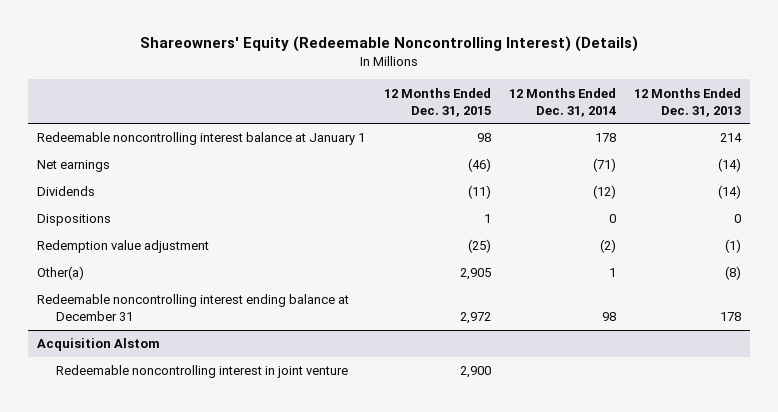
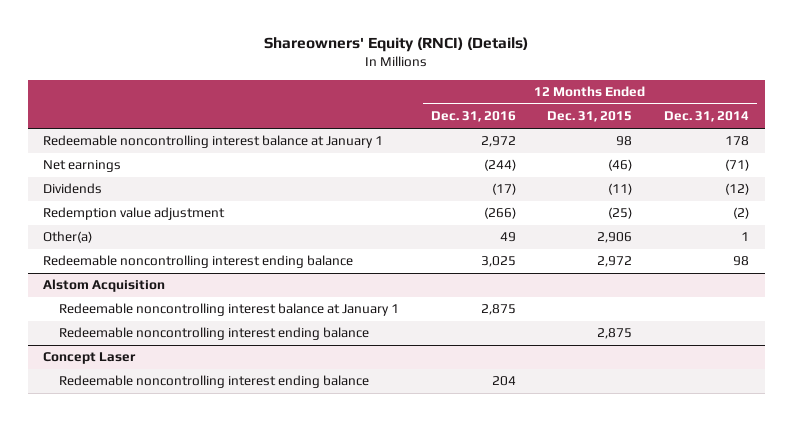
- Shareowners' Equity (Redeemable Noncontrolling Interest) (Details)
+ Shareowners' Equity (RNCI) (Details)
- | 12 Months Ended Dec. 31, 2015 | 12 Months Ended Dec. 31, 2014 | 12 Months Ended Dec. 31, 2013
+ | 12 Months Ended Dec. 31, 2016 | 12 Months Ended Dec. 31, 2015 | 12 Months Ended Dec. 31, 2014
- Dispositions | 1 | 0 | 0
- Other(a) | 2,905 | 1 | (8)
- Redeemable noncontrolling interest ending balance at December 31 | 2,972 | 98 | 178
- Acquisition Alstom
- Redeemable noncontrolling interest in joint venture | 2,900 | |
+ Other(a) | 49 | 2,906 | 1
+ Redeemable noncontrolling interest ending balance | 3,025 | 2,972 | 98
+ Alstom Acquisition
+ Redeemable noncontrolling interest balance at January 1 | 2,875 | |
+ Redeemable noncontrolling interest ending balance | | 2,875 |
+ Concept Laser
+ Redeemable noncontrolling interest ending balance | 204 | |

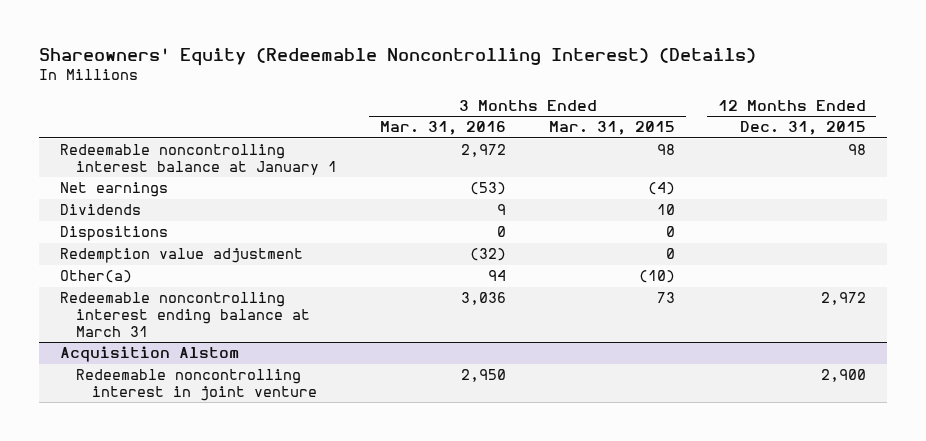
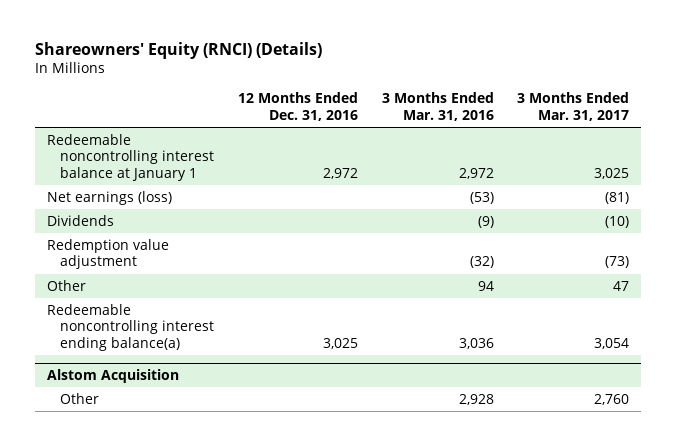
- Shareowners' Equity (Redeemable Noncontrolling Interest) (Details)
+ Shareowners' Equity (RNCI) (Details)
- | 3 Months Ended Mar. 31, 2016 | 3 Months Ended Mar. 31, 2015 | 12 Months Ended Dec. 31, 2015
+ | 12 Months Ended Dec. 31, 2016 | 3 Months Ended Mar. 31, 2016 | 3 Months Ended Mar. 31, 2017
- Net earnings | (53) | (4) |
- Dividends | 9 | 10 |
- Dispositions | 0 | 0 |
+ Net earnings (loss) | | (53) | (81)
+ Dividends | | (9) | (10)
- Other(a) | 94 | (10) |
- Redeemable noncontrolling interest ending balance at March 31 | 3,036 | 73 | 2,972
- Acquisition Alstom
- Redeemable noncontrolling interest in joint venture | 2,950 | | 2,900
+ Other | | 94 | 47
+ Redeemable noncontrolling interest ending balance(a) | 3,025 | 3,036 | 3,054
+ Alstom Acquisition
+ Other | | 2,928 | 2,760

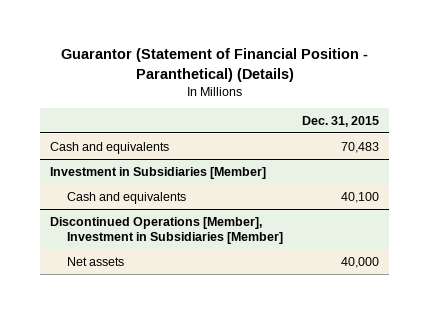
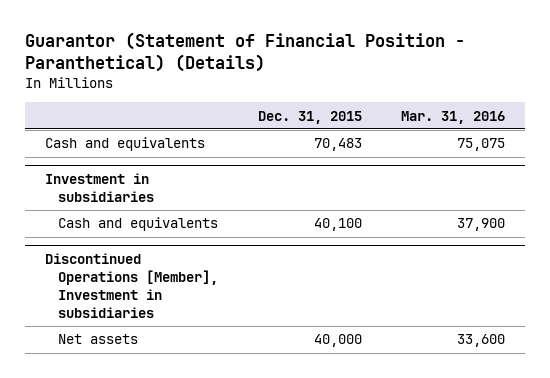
- | Dec. 31, 2015
+ | Dec. 31, 2015 | Mar. 31, 2016
- Investment in Subsidiaries [Member]
+ Investment in subsidiaries
- Discontinued Operations [Member], Investment in Subsidiaries [Member]
+ Discontinued Operations [Member], Investment in subsidiaries

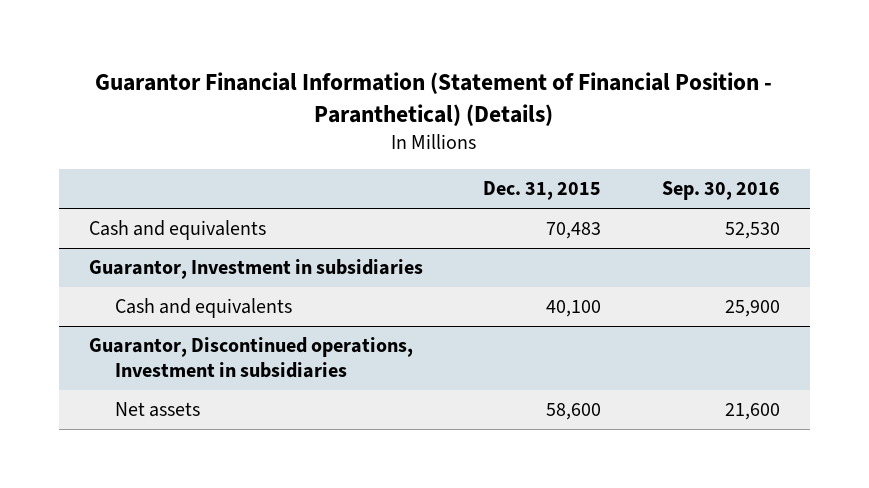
- Guarantor (Statement of Financial Position - Paranthetical) (Details)
+ Guarantor Financial Information (Statement of Financial Position - Paranthetical) (Details)
- | Dec. 31, 2015 | Mar. 31, 2016
+ | Dec. 31, 2015 | Sep. 30, 2016
- Investment in subsidiaries
+ Guarantor, Investment in subsidiaries
- Discontinued Operations [Member], Investment in subsidiaries
- Net assets | 40,000 | 33,600
+ Guarantor, Discontinued operations, Investment in subsidiaries
+ Net assets | 58,600 | 21,600

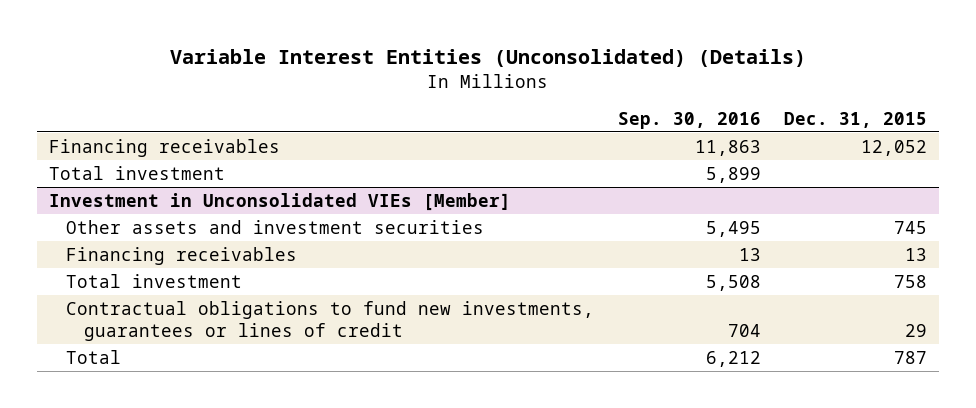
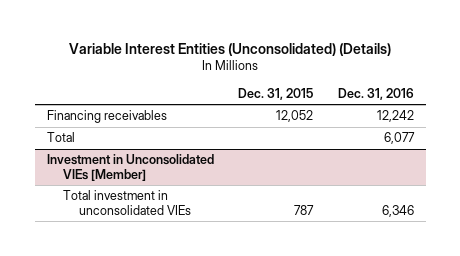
- | Sep. 30, 2016 | Dec. 31, 2015
+ | Dec. 31, 2015 | Dec. 31, 2016
- Total investment | 5,899 |
+ Total | | 6,077
@ Investment in Unconsolidated VIEs [Member]
- Other assets and investment securities | 5,495 | 745
- Financing receivables | 13 | 13
- Total investment | 5,508 | 758
- Contractual obligations to fund new investments, guarantees or lines of credit | 704 | 29
- Total | 6,212 | 787
+ Total investment in unconsolidated VIEs | 787 | 6,346

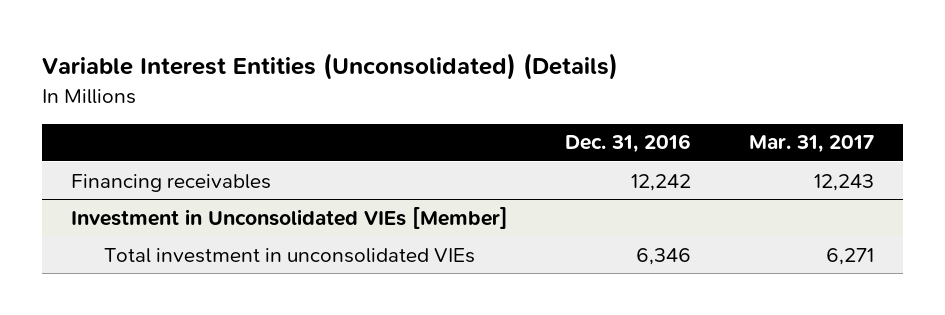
- | Dec. 31, 2015 | Dec. 31, 2016
+ | Dec. 31, 2016 | Mar. 31, 2017
- Total | | 6,077

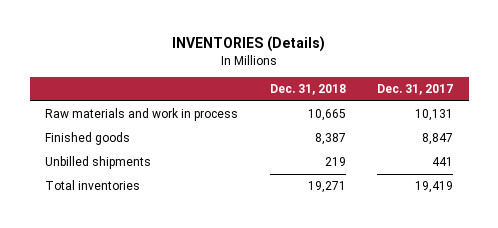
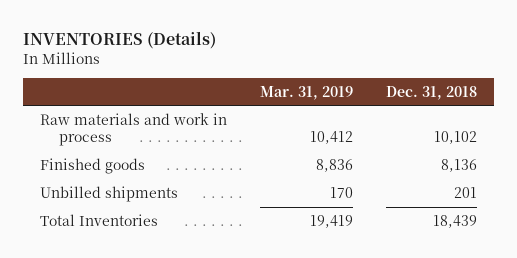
- | Dec. 31, 2018 | Dec. 31, 2017
+ | Mar. 31, 2019 | Dec. 31, 2018
- Raw materials and work in process | 10,665 | 10,131
- Finished goods | 8,387 | 8,847
- Unbilled shipments | 219 | 441
- Total inventories | 19,271 | 19,419
+ Raw materials and work in process | 10,412 | 10,102
+ Finished goods | 8,836 | 8,136
+ Unbilled shipments | 170 | 201
+ Total Inventories | 19,419 | 18,439

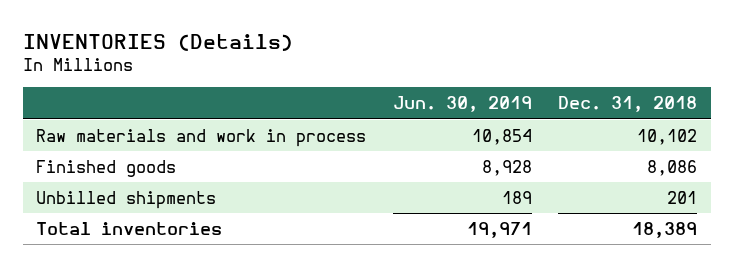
- | Mar. 31, 2019 | Dec. 31, 2018
+ | Jun. 30, 2019 | Dec. 31, 2018
- Finished goods | 8,836 | 8,136
+ Finished goods | 8,928 | 8,086
- Total Inventories | 19,419 | 18,439
+ Total inventories | 19,971 | 18,389

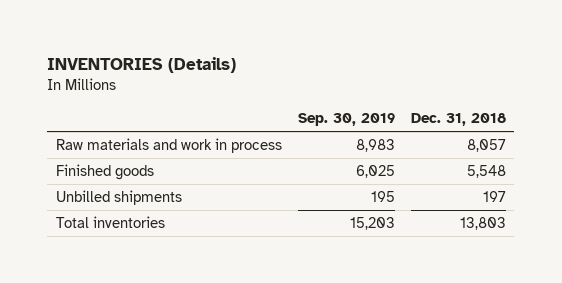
- | Jun. 30, 2019 | Dec. 31, 2018
+ | Sep. 30, 2019 | Dec. 31, 2018
- Raw materials and work in process | 10,854 | 10,102
- Finished goods | 8,928 | 8,086
- Unbilled shipments | 189 | 201
- Total inventories | 19,971 | 18,389
+ Raw materials and work in process | 8,983 | 8,057
+ Finished goods | 6,025 | 5,548
+ Unbilled shipments | 195 | 197
+ Total inventories | 15,203 | 13,803

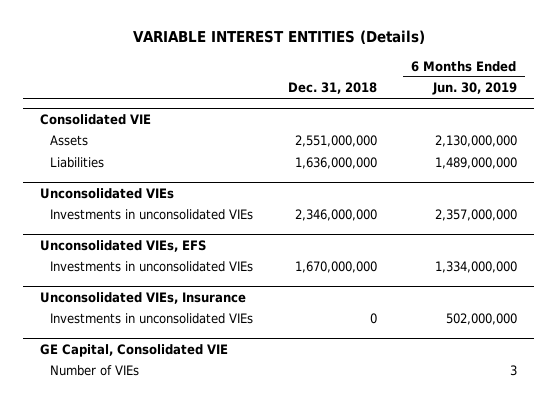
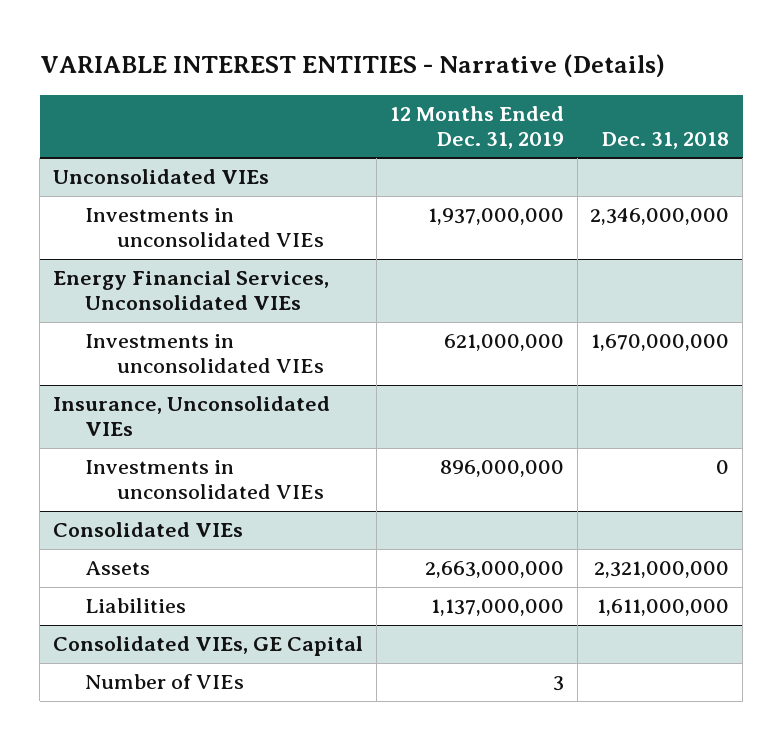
- VARIABLE INTEREST ENTITIES (Details)
+ VARIABLE INTEREST ENTITIES - Narrative (Details)
- | Dec. 31, 2018 | 6 Months Ended Jun. 30, 2019
+ | 12 Months Ended Dec. 31, 2019 | Dec. 31, 2018
- Consolidated VIE
- Assets | 2,551,000,000 | 2,130,000,000
- Liabilities | 1,636,000,000 | 1,489,000,000
- Unconsolidated VIEs, EFS
+ Energy Financial Services, Unconsolidated VIEs
- Unconsolidated VIEs, Insurance
+ Insurance, Unconsolidated VIEs
- GE Capital, Consolidated VIE
+ Consolidated VIEs
+ Assets | 2,663,000,000 | 2,321,000,000
+ Liabilities | 1,137,000,000 | 1,611,000,000
+ Consolidated VIEs, GE Capital

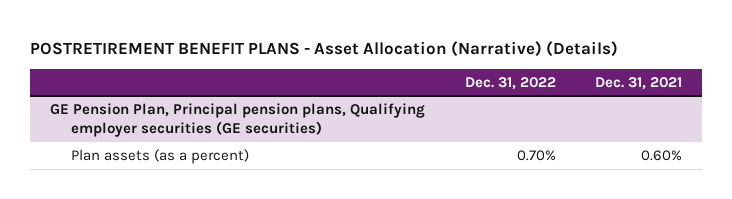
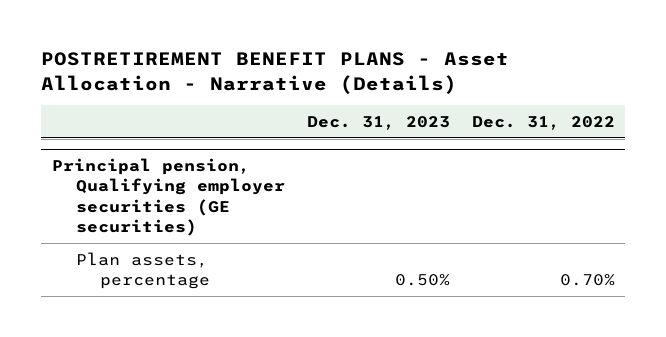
- POSTRETIREMENT BENEFIT PLANS - Asset Allocation (Narrative) (Details)
+ POSTRETIREMENT BENEFIT PLANS - Asset Allocation - Narrative (Details)
- | Dec. 31, 2022 | Dec. 31, 2021
+ | Dec. 31, 2023 | Dec. 31, 2022
- GE Pension Plan, Principal pension plans, Qualifying employer securities (GE securities)
- Plan assets (as a percent) | 0.70% | 0.60%
+ Principal pension, Qualifying employer securities (GE securities)
+ Plan assets, percentage | 0.50% | 0.70%

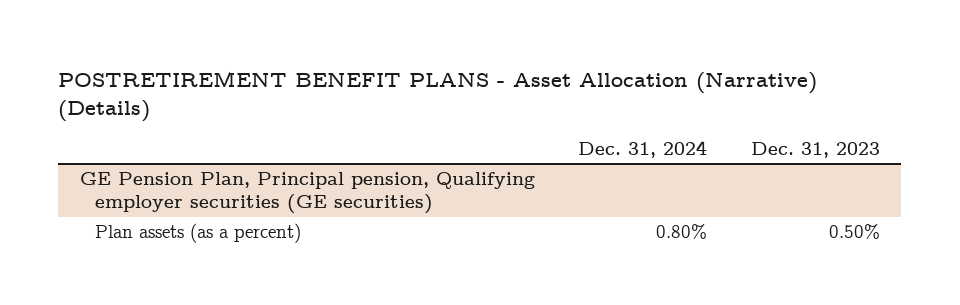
- POSTRETIREMENT BENEFIT PLANS - Asset Allocation - Narrative (Details)
+ POSTRETIREMENT BENEFIT PLANS - Asset Allocation (Narrative) (Details)
- | Dec. 31, 2023 | Dec. 31, 2022
+ | Dec. 31, 2024 | Dec. 31, 2023
- Principal pension, Qualifying employer securities (GE securities)
- Plan assets, percentage | 0.50% | 0.70%
+ GE Pension Plan, Principal pension, Qualifying employer securities (GE securities)
+ Plan assets (as a percent) | 0.80% | 0.50%

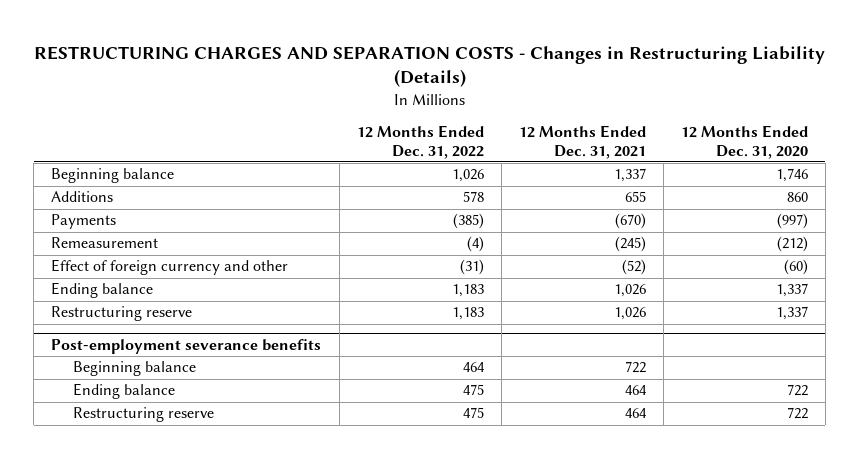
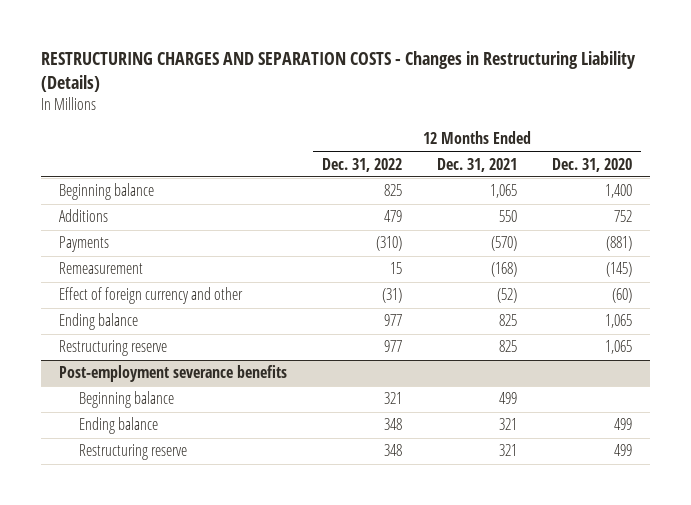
- Beginning balance | 1,026 | 1,337 | 1,746
- Additions | 578 | 655 | 860
- Payments | (385) | (670) | (997)
- Remeasurement | (4) | (245) | (212)
+ Beginning balance | 825 | 1,065 | 1,400
+ Additions | 479 | 550 | 752
+ Payments | (310) | (570) | (881)
+ Remeasurement | 15 | (168) | (145)
- Ending balance | 1,183 | 1,026 | 1,337
- Restructuring reserve | 1,183 | 1,026 | 1,337
+ Ending balance | 977 | 825 | 1,065
+ Restructuring reserve | 977 | 825 | 1,065
@ Post-employment severance benefits
- Beginning balance | 464 | 722 |
- Ending balance | 475 | 464 | 722
- Restructuring reserve | 475 | 464 | 722
+ Beginning balance | 321 | 499 |
+ Ending balance | 348 | 321 | 499
+ Restructuring reserve | 348 | 321 | 499

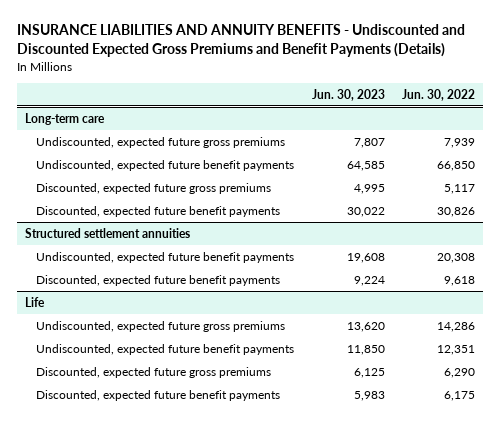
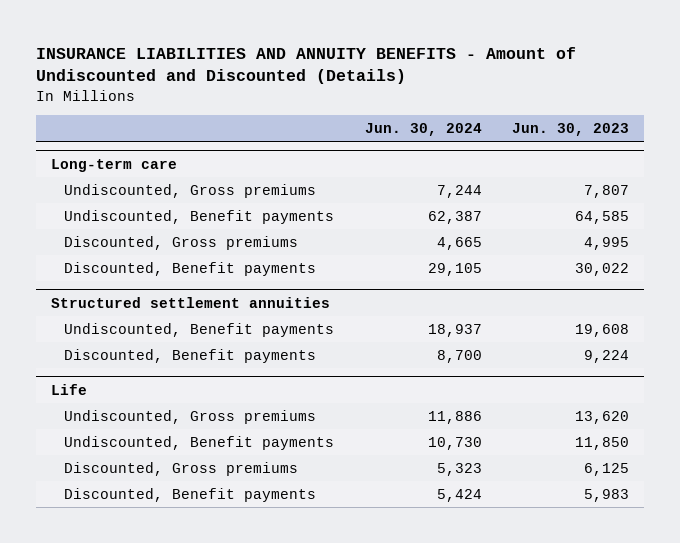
- INSURANCE LIABILITIES AND ANNUITY BENEFITS - Undiscounted and Discounted Expected Gross Premiums and Benefit Payments (Details)
+ INSURANCE LIABILITIES AND ANNUITY BENEFITS - Amount of Undiscounted and Discounted (Details)
- | Jun. 30, 2023 | Jun. 30, 2022
+ | Jun. 30, 2024 | Jun. 30, 2023
@ Long-term care
- Undiscounted, expected future gross premiums | 7,807 | 7,939
- Undiscounted, expected future benefit payments | 64,585 | 66,850
- Discounted, expected future gross premiums | 4,995 | 5,117
- Discounted, expected future benefit payments | 30,022 | 30,826
+ Undiscounted, Gross premiums | 7,244 | 7,807
+ Undiscounted, Benefit payments | 62,387 | 64,585
+ Discounted, Gross premiums | 4,665 | 4,995
+ Discounted, Benefit payments | 29,105 | 30,022
@ Structured settlement annuities
- Undiscounted, expected future benefit payments | 19,608 | 20,308
- Discounted, expected future benefit payments | 9,224 | 9,618
+ Undiscounted, Benefit payments | 18,937 | 19,608
+ Discounted, Benefit payments | 8,700 | 9,224
@ Life
- Undiscounted, expected future gross premiums | 13,620 | 14,286
- Undiscounted, expected future benefit payments | 11,850 | 12,351
- Discounted, expected future gross premiums | 6,125 | 6,290
- Discounted, expected future benefit payments | 5,983 | 6,175
+ Undiscounted, Gross premiums | 11,886 | 13,620
+ Undiscounted, Benefit payments | 10,730 | 11,850
+ Discounted, Gross premiums | 5,323 | 6,125
+ Discounted, Benefit payments | 5,424 | 5,983

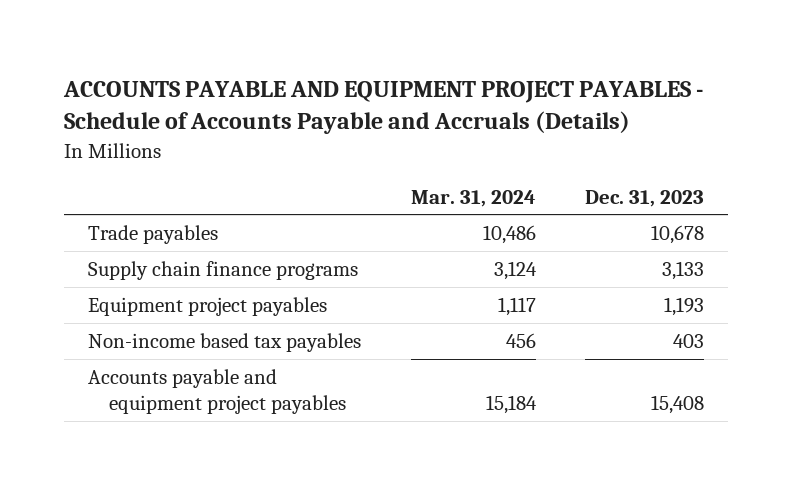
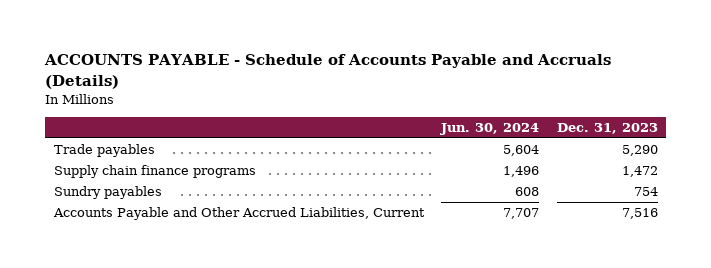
- ACCOUNTS PAYABLE AND EQUIPMENT PROJECT PAYABLES - Schedule of Accounts Payable and Accruals (Details)
+ ACCOUNTS PAYABLE - Schedule of Accounts Payable and Accruals (Details)
- | Mar. 31, 2024 | Dec. 31, 2023
+ | Jun. 30, 2024 | Dec. 31, 2023
- Trade payables | 10,486 | 10,678
- Supply chain finance programs | 3,124 | 3,133
- Equipment project payables | 1,117 | 1,193
- Non-income based tax payables | 456 | 403
- Accounts payable and equipment project payables | 15,184 | 15,408
+ Trade payables | 5,604 | 5,290
+ Supply chain finance programs | 1,496 | 1,472
+ Sundry payables | 608 | 754
+ Accounts Payable and Other Accrued Liabilities, Current | 7,707 | 7,516

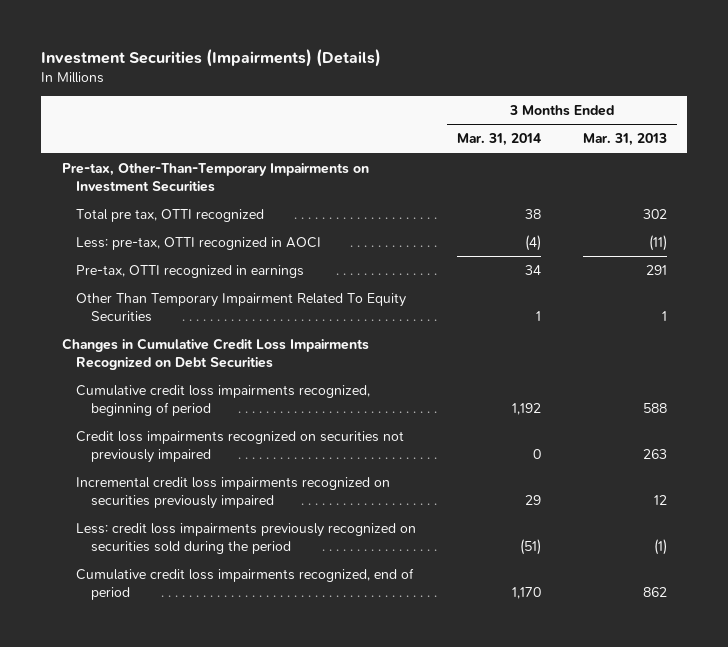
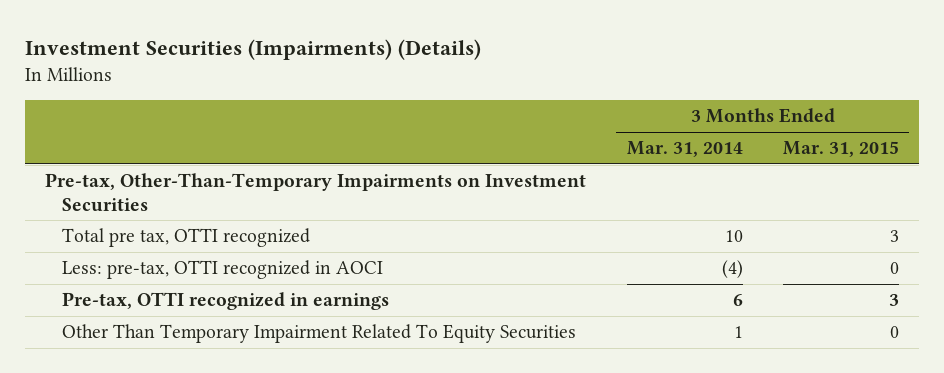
- | 3 Months Ended Mar. 31, 2014 | 3 Months Ended Mar. 31, 2013
+ | 3 Months Ended Mar. 31, 2014 | 3 Months Ended Mar. 31, 2015
- Total pre tax, OTTI recognized | 38 | 302
+ Total pre tax, OTTI recognized | 10 | 3
- Pre-tax, OTTI recognized in earnings | 34 | 291
+ Pre-tax, OTTI recognized in earnings | 6 | 3
- Changes in Cumulative Credit Loss Impairments Recognized on Debt Securities
- Cumulative credit loss impairments recognized, beginning of period | 1,192 | 588
- Credit loss impairments recognized on securities not previously impaired | 0 | 263
- Incremental credit loss impairments recognized on securities previously impaired | 29 | 12
- Less: credit loss impairments previously recognized on securities sold during the period | (51) | (1)
- Cumulative credit loss impairments recognized, end of period | 1,170 | 862

